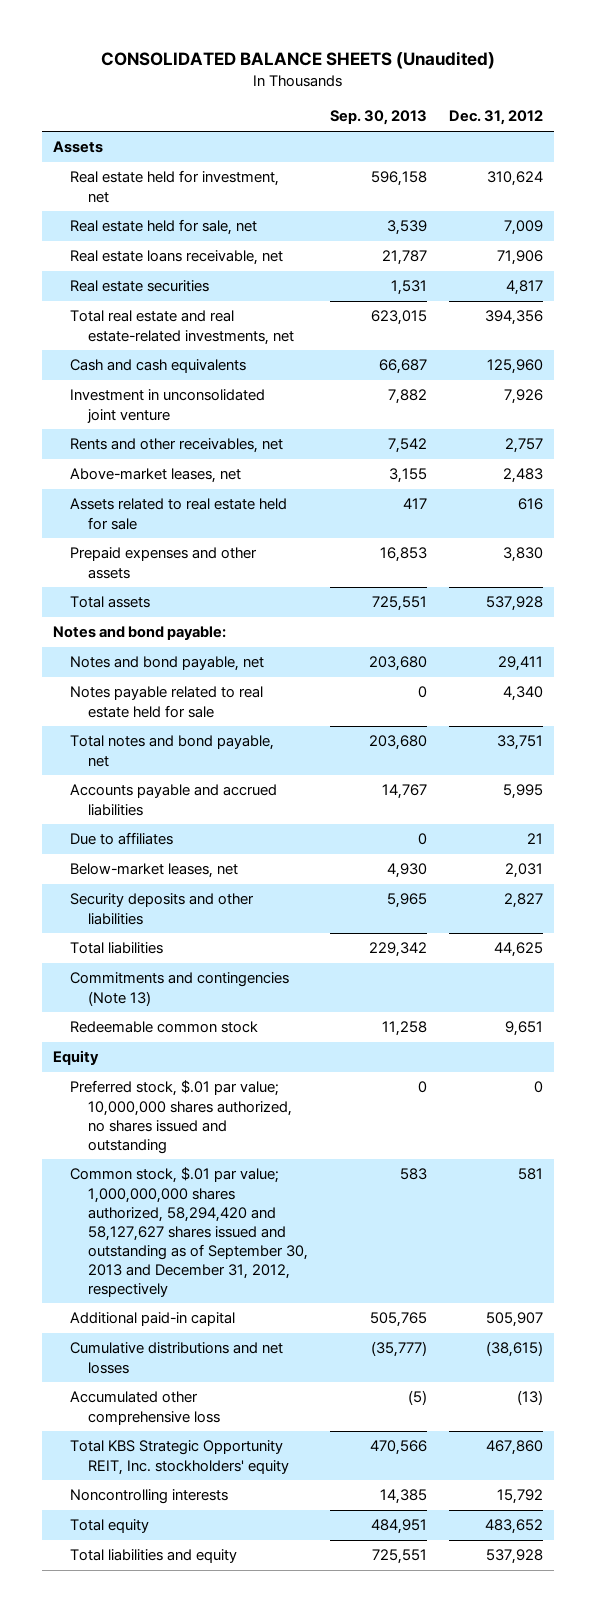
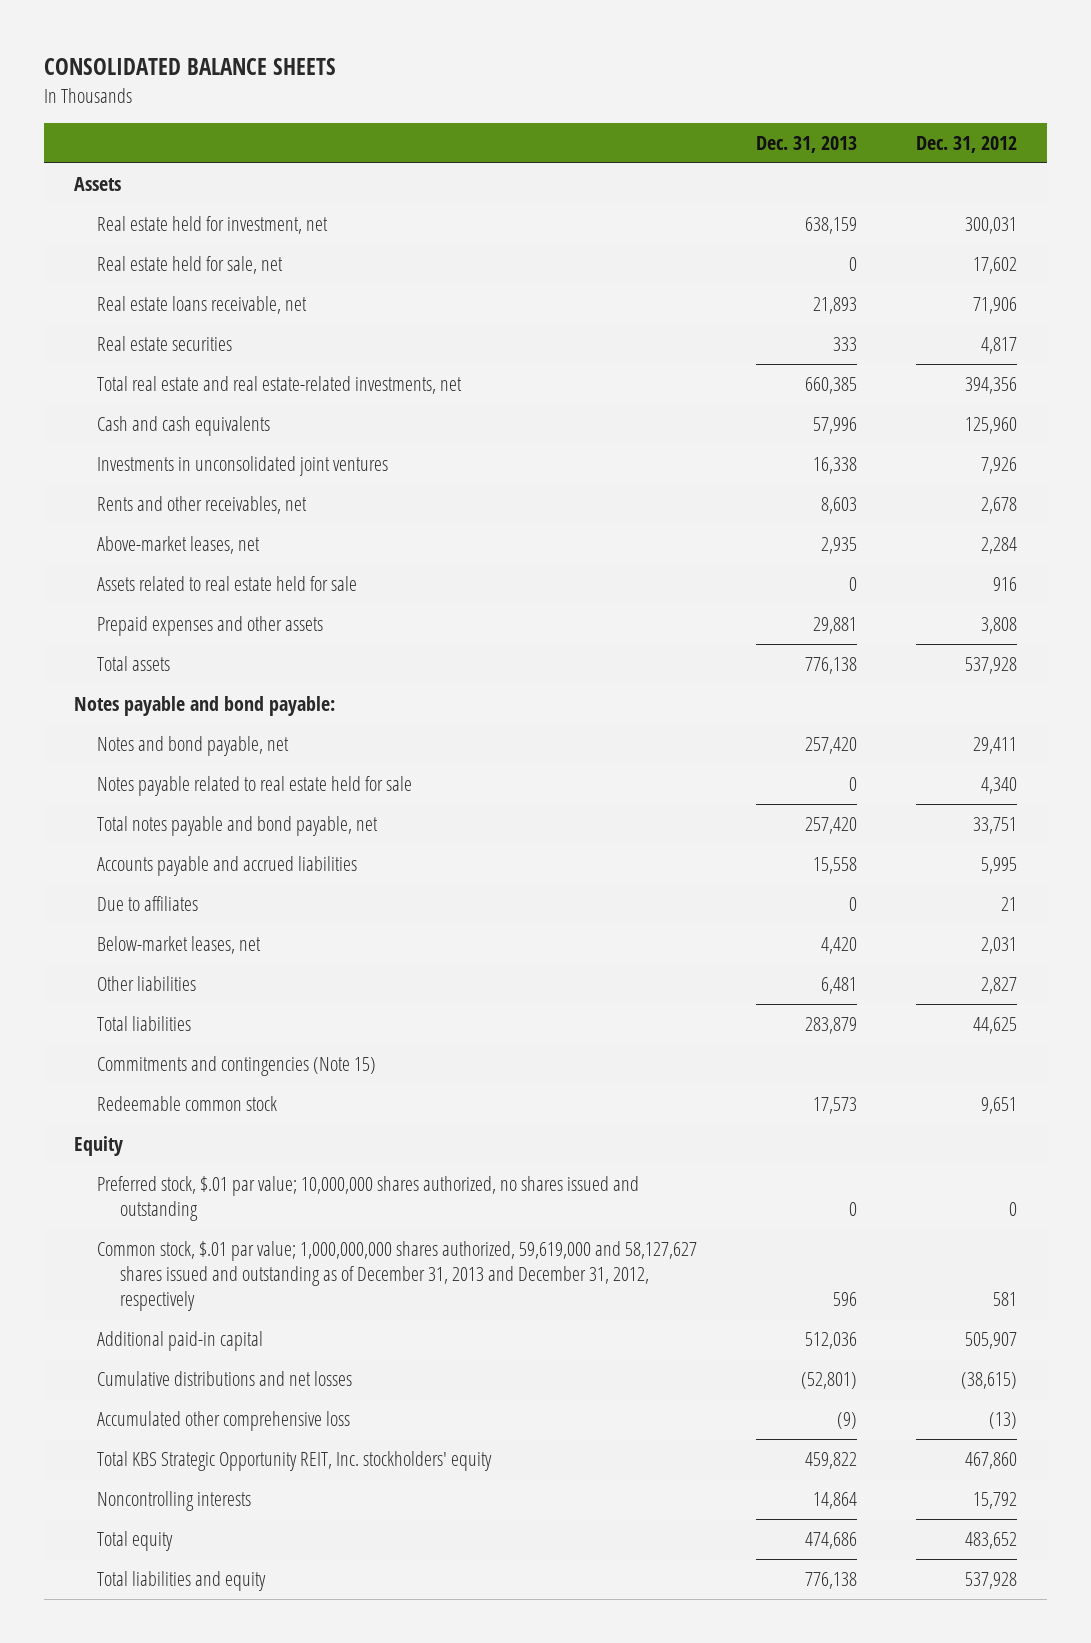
- CONSOLIDATED BALANCE SHEETS (Unaudited)
+ CONSOLIDATED BALANCE SHEETS
- | Sep. 30, 2013 | Dec. 31, 2012
+ | Dec. 31, 2013 | Dec. 31, 2012
- Real estate held for investment, net | 596,158 | 310,624
- Real estate held for sale, net | 3,539 | 7,009
+ Real estate held for investment, net | 638,159 | 300,031
+ Real estate held for sale, net | 0 | 17,602
- Investment in unconsolidated joint venture | 7,882 | 7,926
- Rents and other receivables, net | 7,542 | 2,757
- Above-market leases, net | 3,155 | 2,483
- Assets related to real estate held for sale | 417 | 616
- Prepaid expenses and other assets | 16,853 | 3,830
+ Investments in unconsolidated joint ventures | 16,338 | 7,926
+ Rents and other receivables, net | 8,603 | 2,678
+ Above-market leases, net | 2,935 | 2,284
+ Assets related to real estate held for sale | 0 | 916
+ Prepaid expenses and other assets | 29,881 | 3,808
- Notes and bond payable:
+ Notes payable and bond payable:
- Total notes and bond payable, net | 203,680 | 33,751
+ Total notes payable and bond payable, net | 257,420 | 33,751
- Security deposits and other liabilities | 5,965 | 2,827
+ Other liabilities | 6,481 | 2,827
- Commitments and contingencies (Note 13)
+ Commitments and contingencies (Note 15)
- Common stock, $.01 par value; 1,000,000,000 shares authorized, 58,294,420 and 58,127,627 shares issued and outstanding as of September 30, 2013 and December 31, 2012, respectively | 583 | 581
+ Common stock, $.01 par value; 1,000,000,000 shares authorized, 59,619,000 and 58,127,627 shares issued and outstanding as of December 31, 2013 and December 31, 2012, respectively | 596 | 581

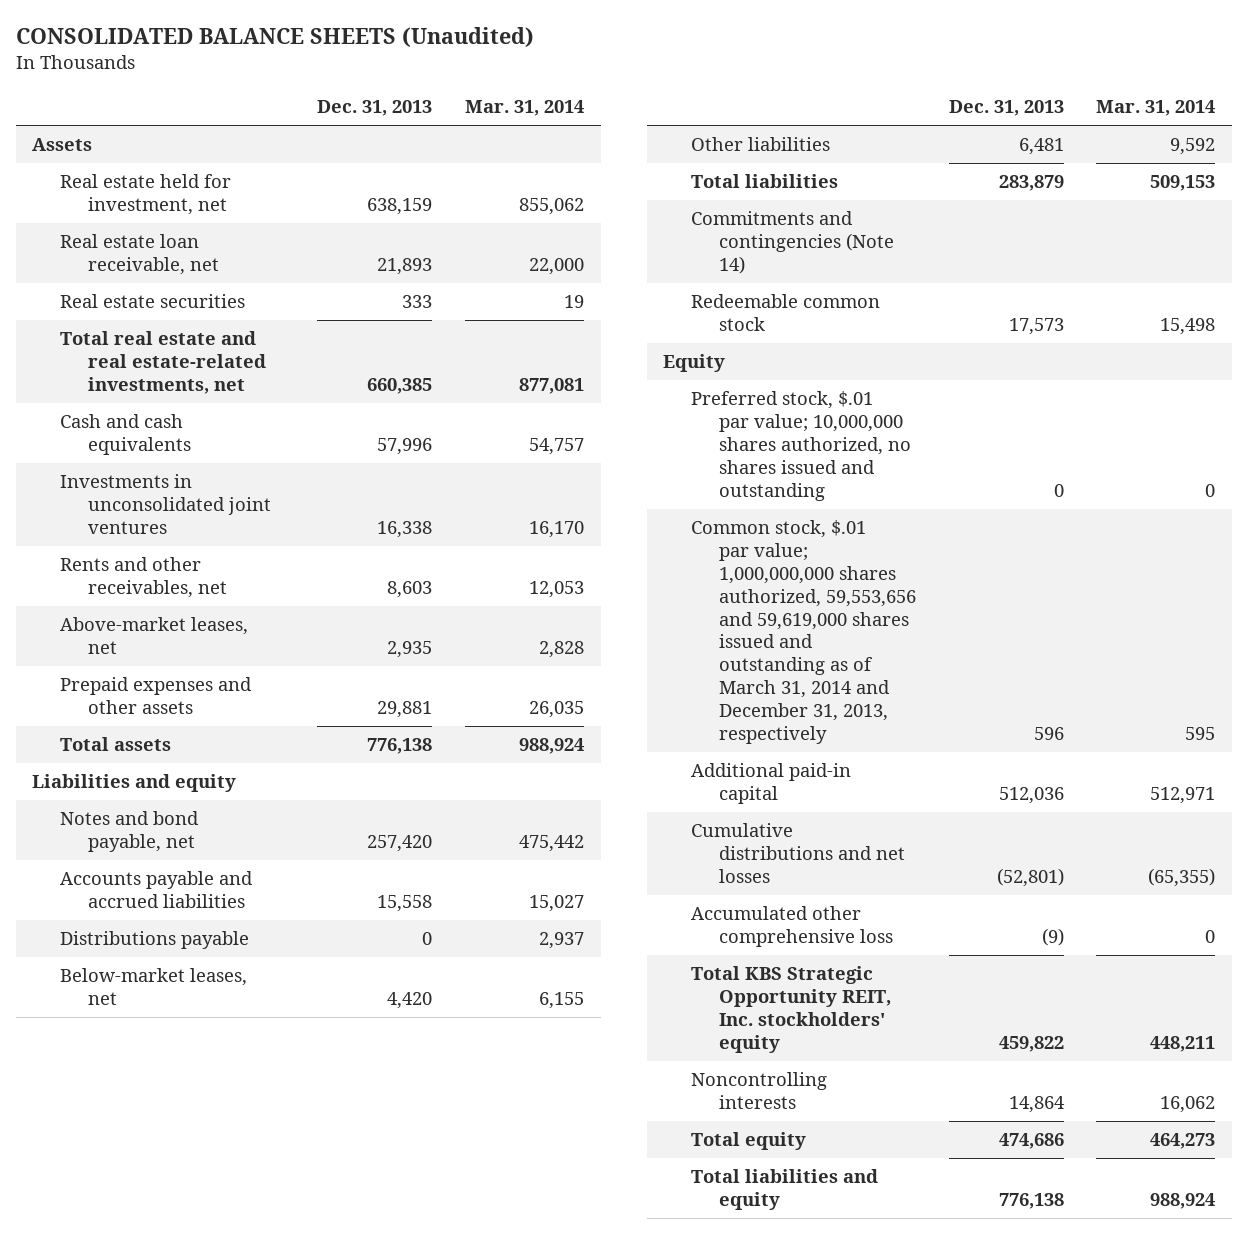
- CONSOLIDATED BALANCE SHEETS
+ CONSOLIDATED BALANCE SHEETS (Unaudited)
- | Dec. 31, 2013 | Dec. 31, 2012
+ | Dec. 31, 2013 | Mar. 31, 2014
- Real estate held for sale, net | 0 | 17,602
- Real estate loans receivable, net | 21,893 | 71,906
+ Real estate loan receivable, net | 21,893 | 22,000
- Assets related to real estate held for sale | 0 | 916
- Notes payable and bond payable:
+ Liabilities and equity
- Notes payable related to real estate held for sale | 0 | 4,340
- Total notes payable and bond payable, net | 257,420 | 33,751
- Due to affiliates | 0 | 21
+ Distributions payable | 0 | 2,937
- Commitments and contingencies (Note 15)
+ Commitments and contingencies (Note 14)
- Common stock, $.01 par value; 1,000,000,000 shares authorized, 59,619,000 and 58,127,627 shares issued and outstanding as of December 31, 2013 and December 31, 2012, respectively | 596 | 581
+ Common stock, $.01 par value; 1,000,000,000 shares authorized, 59,553,656 and 59,619,000 shares issued and outstanding as of March 31, 2014 and December 31, 2013, respectively | 596 | 595

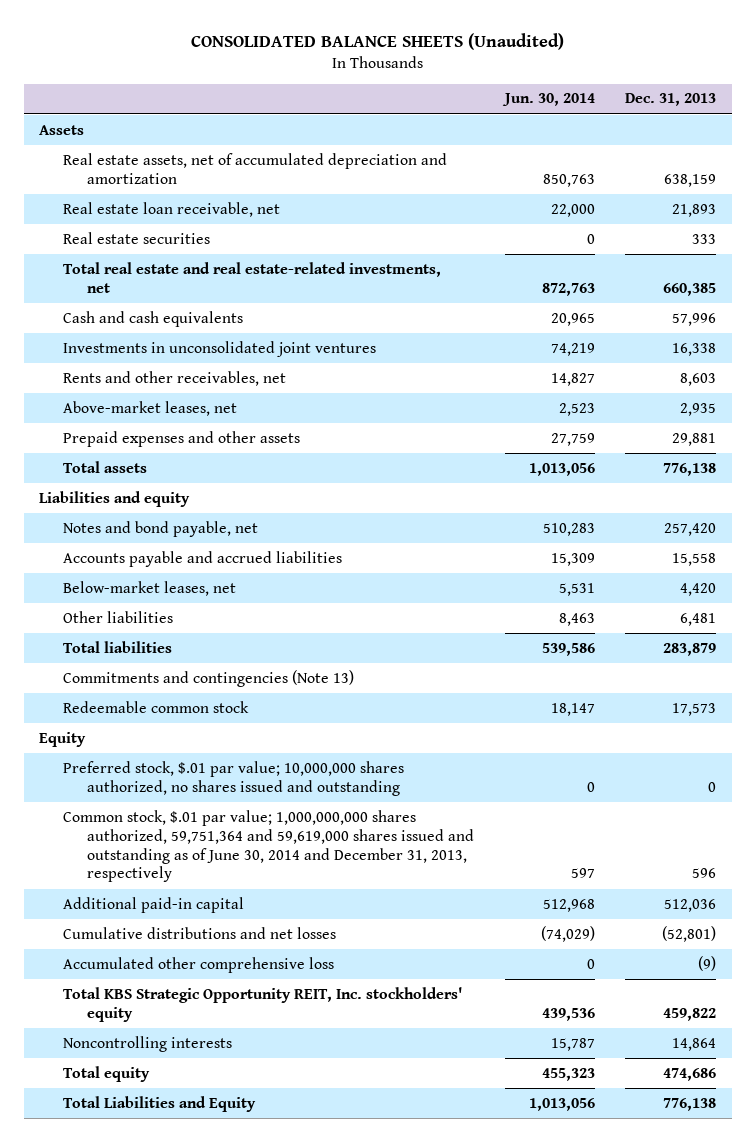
- | Dec. 31, 2013 | Mar. 31, 2014
+ | Jun. 30, 2014 | Dec. 31, 2013
- Real estate held for investment, net | 638,159 | 855,062
+ Real estate assets, net of accumulated depreciation and amortization | 850,763 | 638,159
- Distributions payable | 0 | 2,937
- Commitments and contingencies (Note 14)
+ Commitments and contingencies (Note 13)
- Common stock, $.01 par value; 1,000,000,000 shares authorized, 59,553,656 and 59,619,000 shares issued and outstanding as of March 31, 2014 and December 31, 2013, respectively | 596 | 595
+ Common stock, $.01 par value; 1,000,000,000 shares authorized, 59,751,364 and 59,619,000 shares issued and outstanding as of June 30, 2014 and December 31, 2013, respectively | 597 | 596
- Total liabilities and equity | 776,138 | 988,924
+ Total Liabilities and Equity | 1,013,056 | 776,138

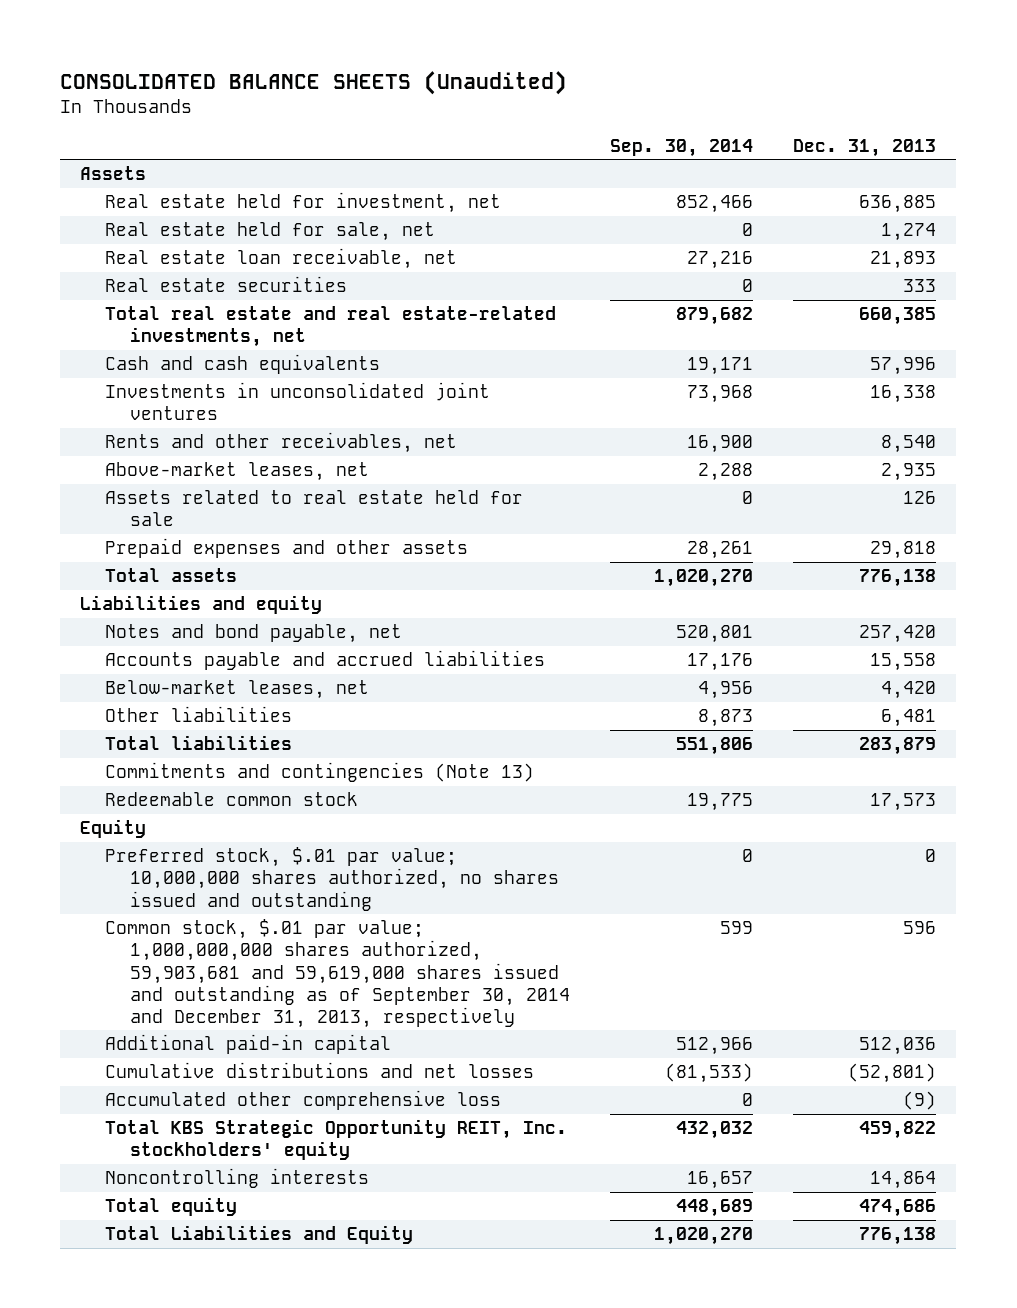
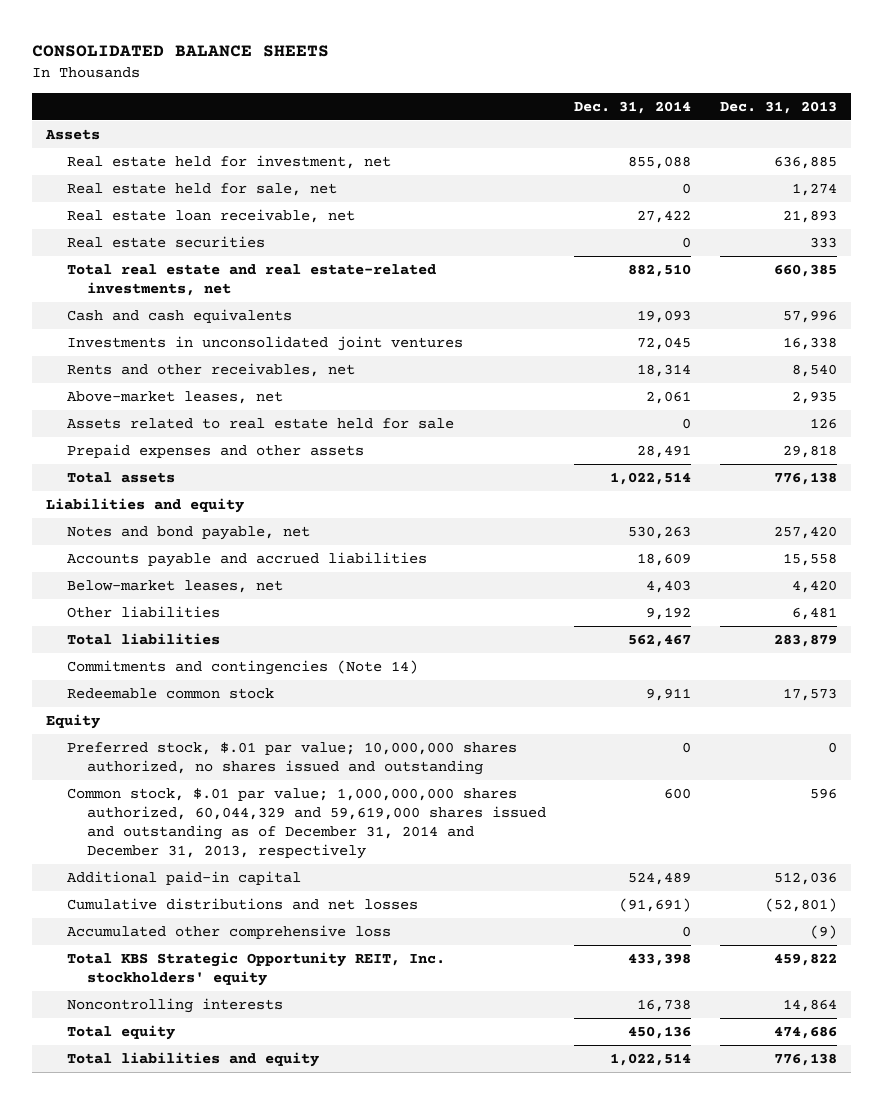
- CONSOLIDATED BALANCE SHEETS (Unaudited)
+ CONSOLIDATED BALANCE SHEETS
- | Sep. 30, 2014 | Dec. 31, 2013
+ | Dec. 31, 2014 | Dec. 31, 2013
- Commitments and contingencies (Note 13)
+ Commitments and contingencies (Note 14)
- Common stock, $.01 par value; 1,000,000,000 shares authorized, 59,903,681 and 59,619,000 shares issued and outstanding as of September 30, 2014 and December 31, 2013, respectively | 599 | 596
+ Common stock, $.01 par value; 1,000,000,000 shares authorized, 60,044,329 and 59,619,000 shares issued and outstanding as of December 31, 2014 and December 31, 2013, respectively | 600 | 596
- Total Liabilities and Equity | 1,020,270 | 776,138
+ Total liabilities and equity | 1,022,514 | 776,138

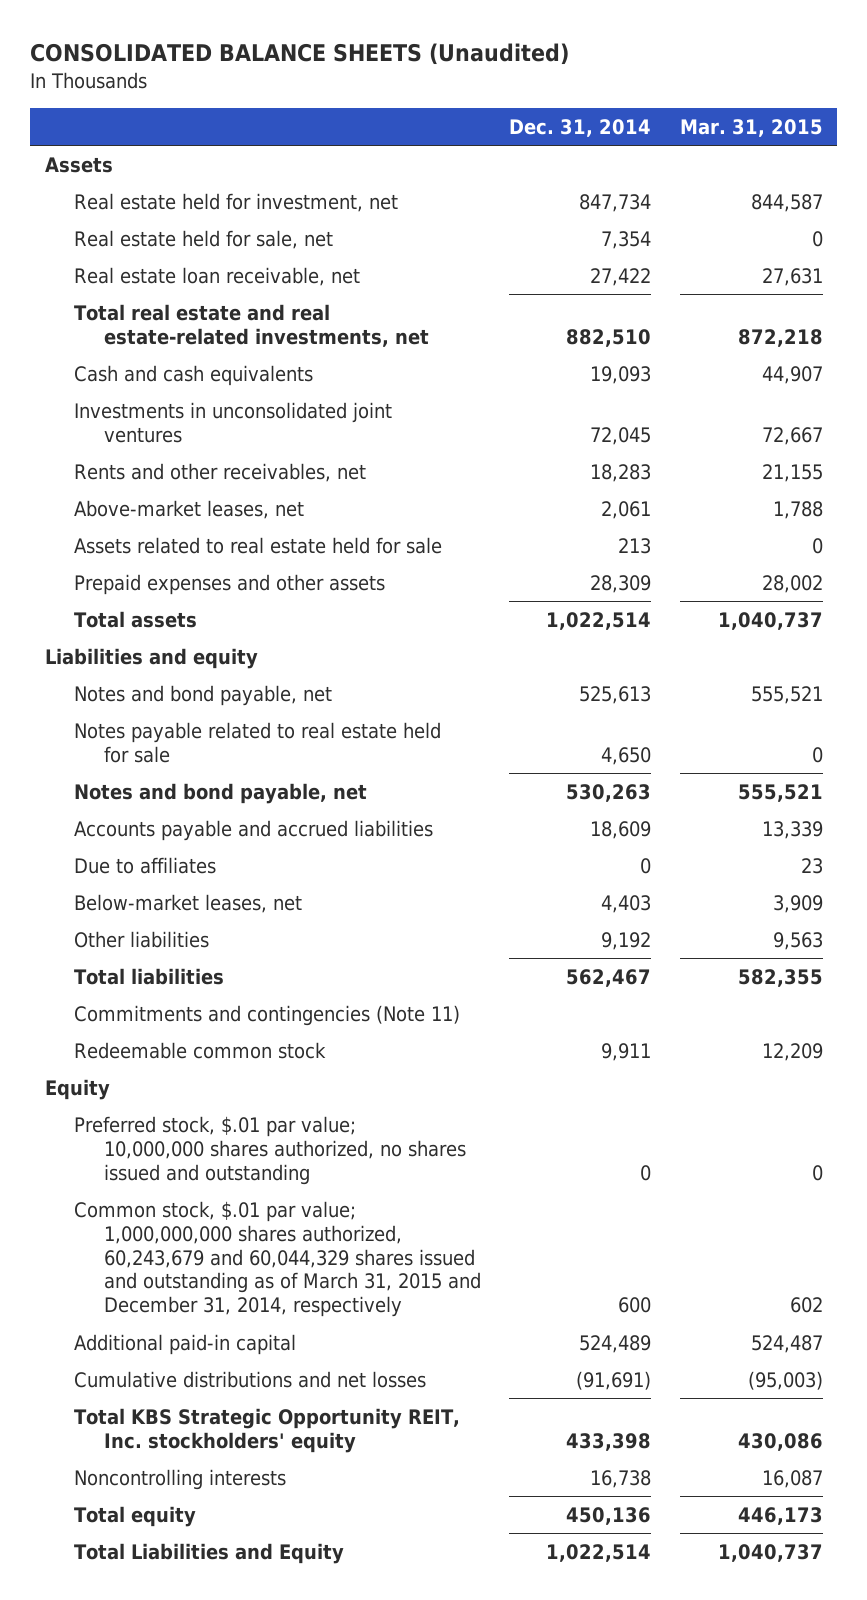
- CONSOLIDATED BALANCE SHEETS
+ CONSOLIDATED BALANCE SHEETS (Unaudited)
- | Dec. 31, 2014 | Dec. 31, 2013
+ | Dec. 31, 2014 | Mar. 31, 2015
- Real estate held for investment, net | 855,088 | 636,885
- Real estate held for sale, net | 0 | 1,274
+ Real estate held for investment, net | 847,734 | 844,587
+ Real estate held for sale, net | 7,354 | 0
- Real estate securities | 0 | 333
- Rents and other receivables, net | 18,314 | 8,540
+ Rents and other receivables, net | 18,283 | 21,155
- Assets related to real estate held for sale | 0 | 126
- Prepaid expenses and other assets | 28,491 | 29,818
+ Assets related to real estate held for sale | 213 | 0
+ Prepaid expenses and other assets | 28,309 | 28,002
+ Notes and bond payable, net | 525,613 | 555,521
+ Notes payable related to real estate held for sale | 4,650 | 0
+ Due to affiliates | 0 | 23
- Commitments and contingencies (Note 14)
+ Commitments and contingencies (Note 11)
- Common stock, $.01 par value; 1,000,000,000 shares authorized, 60,044,329 and 59,619,000 shares issued and outstanding as of December 31, 2014 and December 31, 2013, respectively | 600 | 596
+ Common stock, $.01 par value; 1,000,000,000 shares authorized, 60,243,679 and 60,044,329 shares issued and outstanding as of March 31, 2015 and December 31, 2014, respectively | 600 | 602
- Accumulated other comprehensive loss | 0 | (9)
- Total liabilities and equity | 1,022,514 | 776,138
+ Total Liabilities and Equity | 1,022,514 | 1,040,737

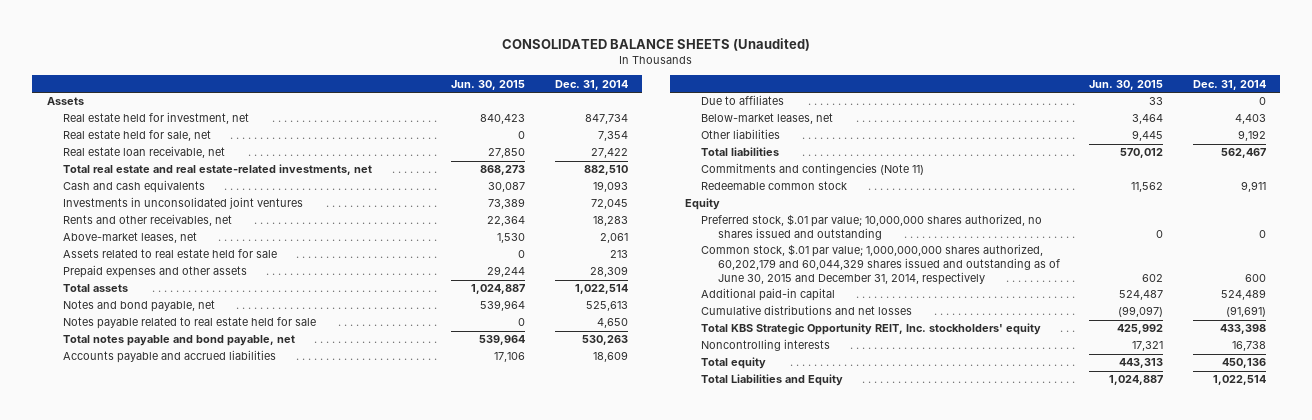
- | Dec. 31, 2014 | Mar. 31, 2015
+ | Jun. 30, 2015 | Dec. 31, 2014
- Liabilities and equity
- Notes and bond payable, net | 530,263 | 555,521
+ Total notes payable and bond payable, net | 539,964 | 530,263
- Common stock, $.01 par value; 1,000,000,000 shares authorized, 60,243,679 and 60,044,329 shares issued and outstanding as of March 31, 2015 and December 31, 2014, respectively | 600 | 602
+ Common stock, $.01 par value; 1,000,000,000 shares authorized, 60,202,179 and 60,044,329 shares issued and outstanding as of June 30, 2015 and December 31, 2014, respectively | 602 | 600

